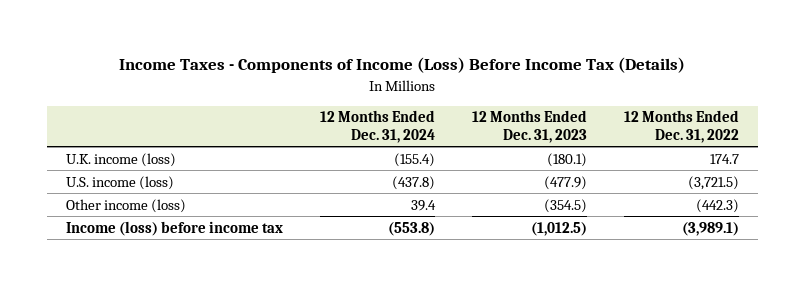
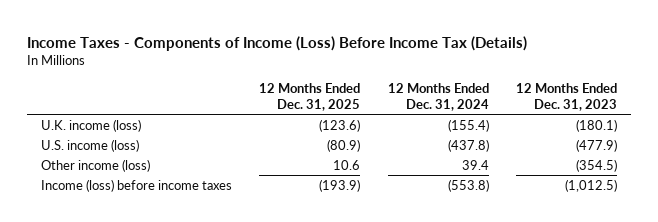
- | 12 Months Ended Dec. 31, 2024 | 12 Months Ended Dec. 31, 2023 | 12 Months Ended Dec. 31, 2022
+ | 12 Months Ended Dec. 31, 2025 | 12 Months Ended Dec. 31, 2024 | 12 Months Ended Dec. 31, 2023
- Income (loss) before income tax | (553.8) | (1,012.5) | (3,989.1)
+ Income (loss) before income taxes | (193.9) | (553.8) | (1,012.5)

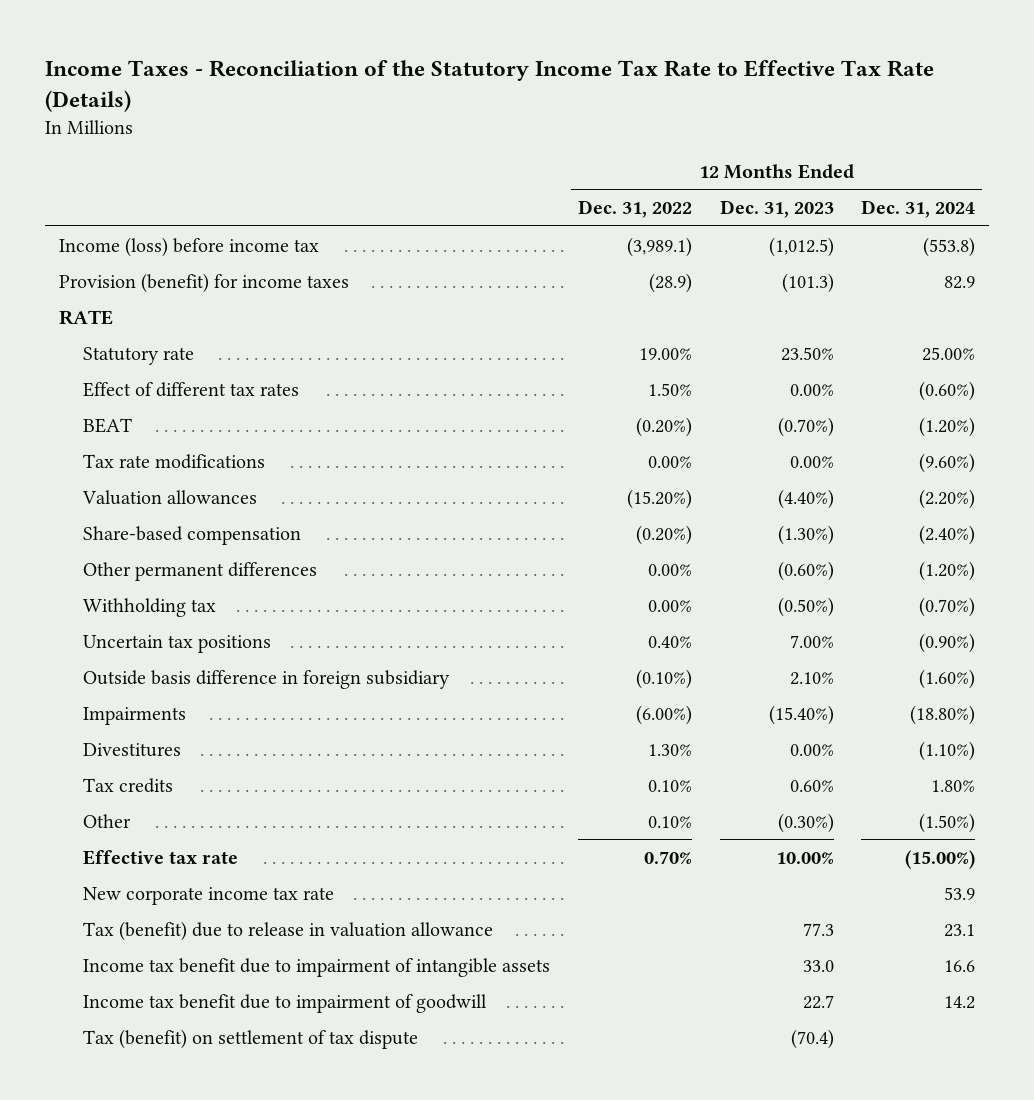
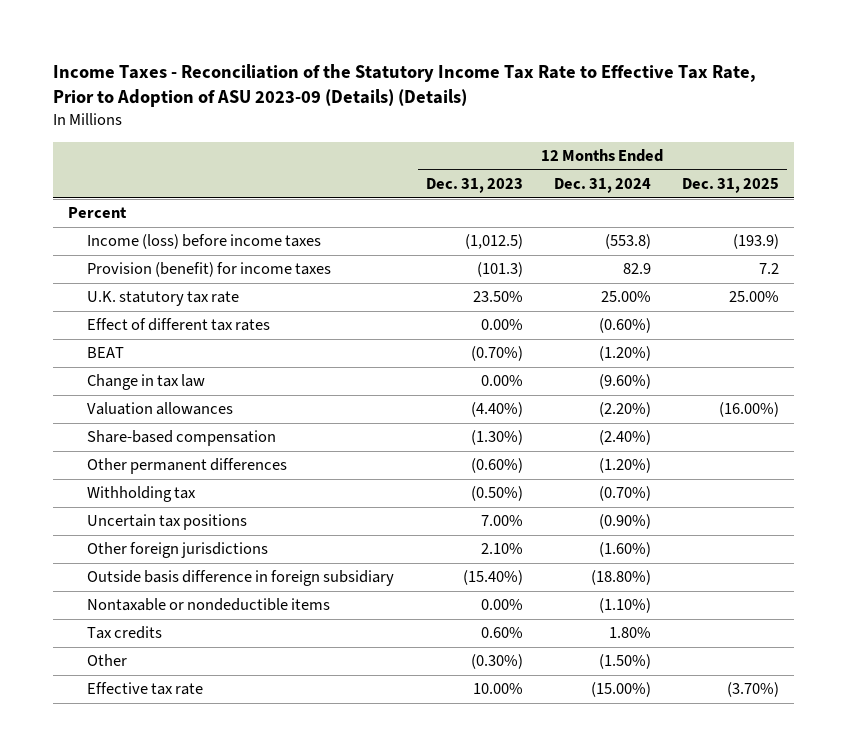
- Income Taxes - Reconciliation of the Statutory Income Tax Rate to Effective Tax Rate (Details)
+ Income Taxes - Reconciliation of the Statutory Income Tax Rate to Effective Tax Rate, Prior to Adoption of ASU 2023-09 (Details) (Details)
- | 12 Months Ended Dec. 31, 2022 | 12 Months Ended Dec. 31, 2023 | 12 Months Ended Dec. 31, 2024
+ | 12 Months Ended Dec. 31, 2023 | 12 Months Ended Dec. 31, 2024 | 12 Months Ended Dec. 31, 2025
- Income (loss) before income tax | (3,989.1) | (1,012.5) | (553.8)
+ Percent
+ Income (loss) before income taxes | (1,012.5) | (553.8) | (193.9)
- RATE
- Statutory rate | 19.00% | 23.50% | 25.00%
+ U.K. statutory tax rate | 23.50% | 25.00% | 25.00%
- Tax rate modifications | 0.00% | 0.00% | (9.60%)
+ Change in tax law | 0.00% | (9.60%) |
- Outside basis difference in foreign subsidiary | (0.10%) | 2.10% | (1.60%)
- Impairments | (6.00%) | (15.40%) | (18.80%)
- Divestitures | 1.30% | 0.00% | (1.10%)
+ Other foreign jurisdictions | 2.10% | (1.60%) |
+ Outside basis difference in foreign subsidiary | (15.40%) | (18.80%) |
+ Nontaxable or nondeductible items | 0.00% | (1.10%) |
- New corporate income tax rate | | | 53.9
- Tax (benefit) due to release in valuation allowance | | 77.3 | 23.1
- Income tax benefit due to impairment of intangible assets | | 33.0 | 16.6
- Income tax benefit due to impairment of goodwill | | 22.7 | 14.2
- Tax (benefit) on settlement of tax dispute | | (70.4) |

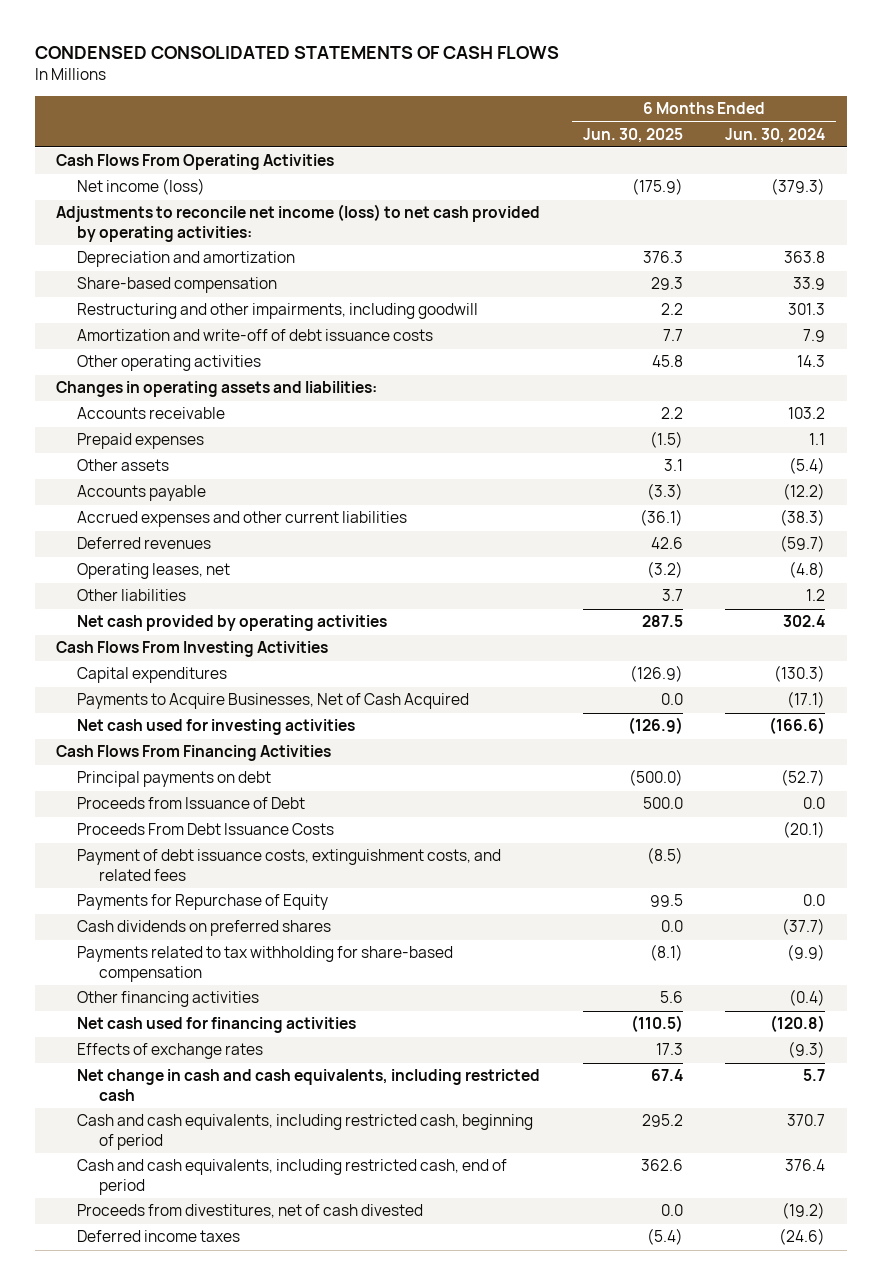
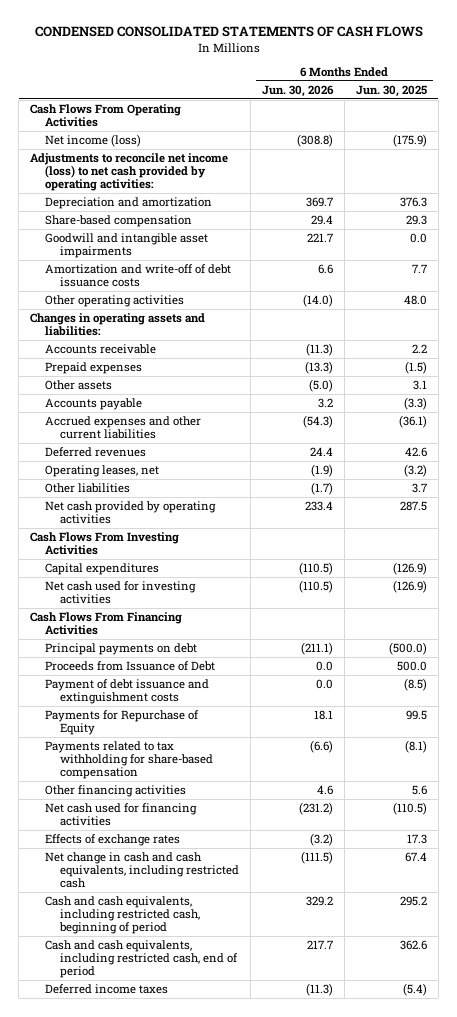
- | 6 Months Ended Jun. 30, 2025 | 6 Months Ended Jun. 30, 2024
+ | 6 Months Ended Jun. 30, 2026 | 6 Months Ended Jun. 30, 2025
- Restructuring and other impairments, including goodwill | 2.2 | 301.3
+ Goodwill and intangible asset impairments | 221.7 | 0.0
- Other operating activities | 45.8 | 14.3
+ Other operating activities | (14.0) | 48.0
- Payments to Acquire Businesses, Net of Cash Acquired | 0.0 | (17.1)
- Proceeds From Debt Issuance Costs | | (20.1)
- Payment of debt issuance costs, extinguishment costs, and related fees | (8.5) |
+ Payment of debt issuance and extinguishment costs | 0.0 | (8.5)
- Cash dividends on preferred shares | 0.0 | (37.7)
- Proceeds from divestitures, net of cash divested | 0.0 | (19.2)

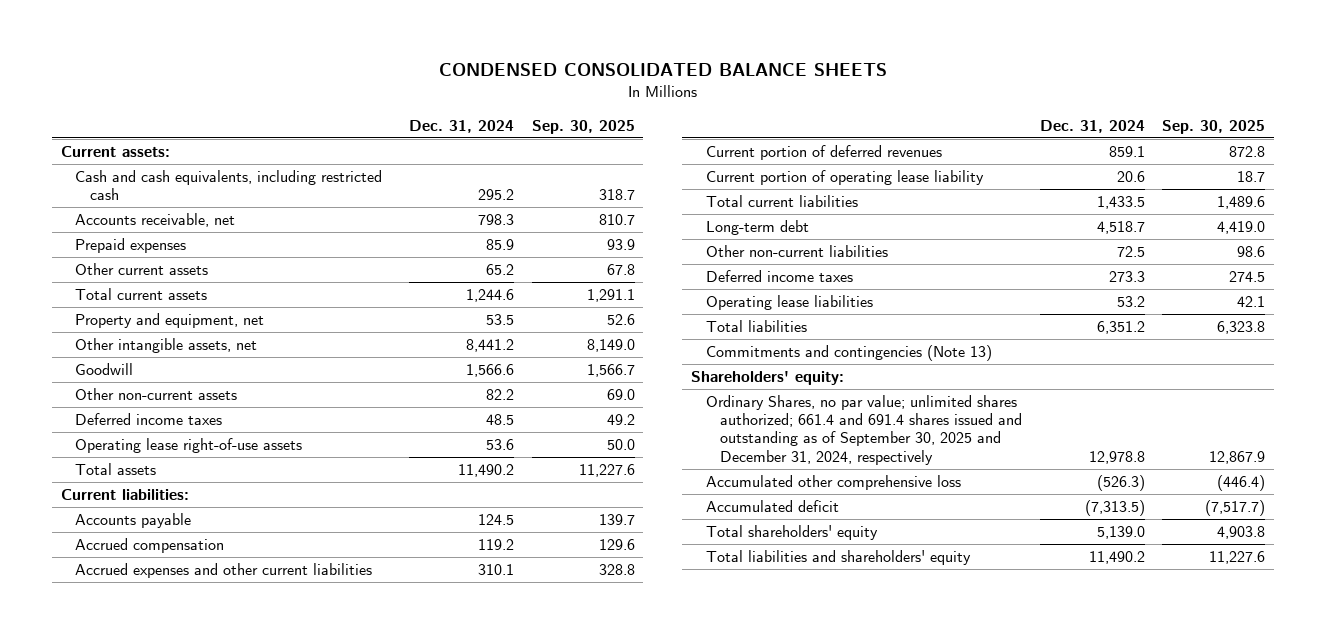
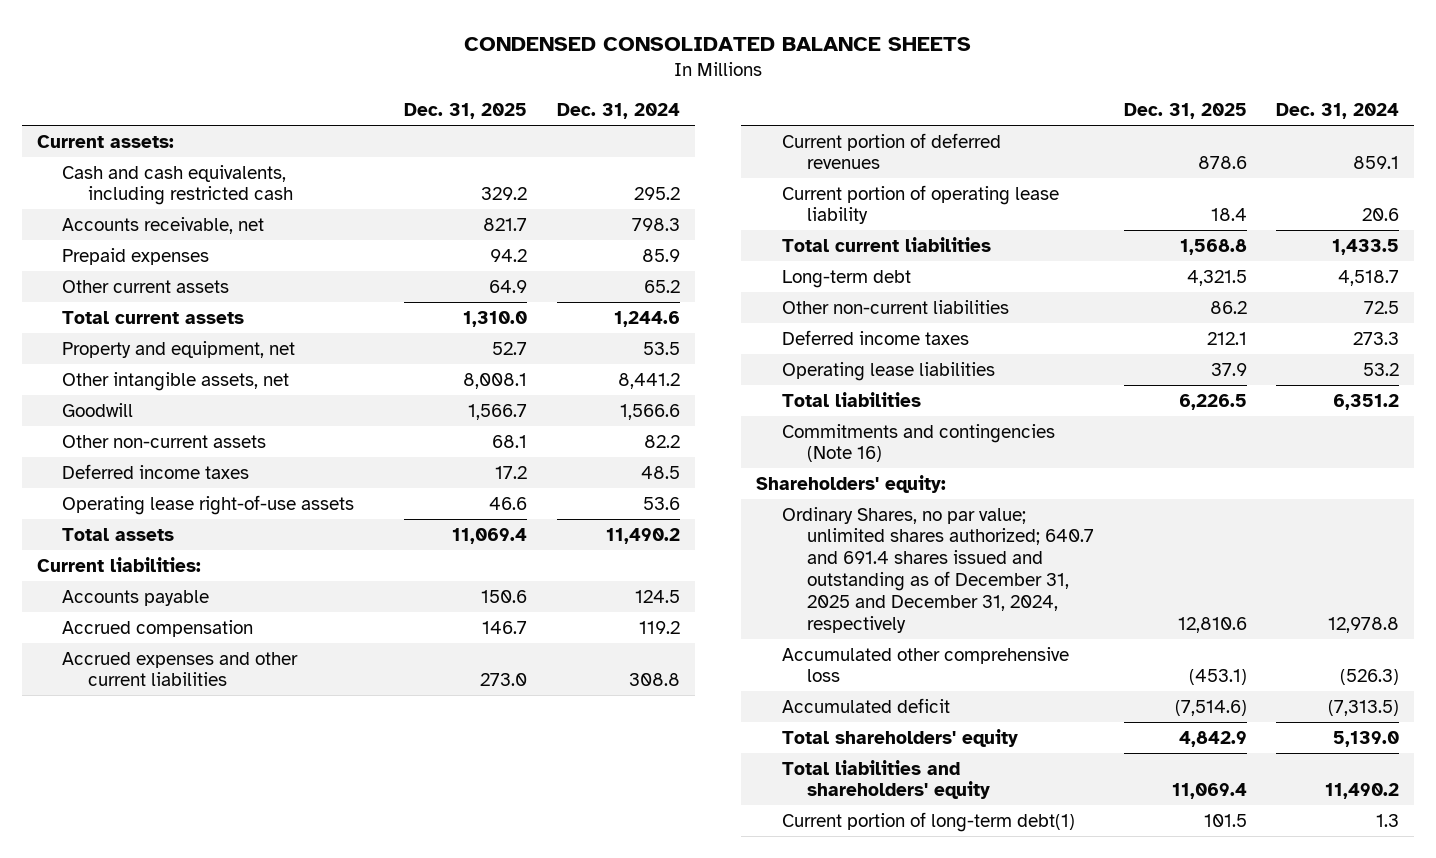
- | Dec. 31, 2024 | Sep. 30, 2025
+ | Dec. 31, 2025 | Dec. 31, 2024
- Accrued expenses and other current liabilities | 310.1 | 328.8
+ Accrued expenses and other current liabilities | 273.0 | 308.8
- Commitments and contingencies (Note 13)
+ Commitments and contingencies (Note 16)
- Ordinary Shares, no par value; unlimited shares authorized; 661.4 and 691.4 shares issued and outstanding as of September 30, 2025 and December 31, 2024, respectively | 12,978.8 | 12,867.9
+ Ordinary Shares, no par value; unlimited shares authorized; 640.7 and 691.4 shares issued and outstanding as of December 31, 2025 and December 31, 2024, respectively | 12,810.6 | 12,978.8
+ Current portion of long-term debt(1) | 101.5 | 1.3

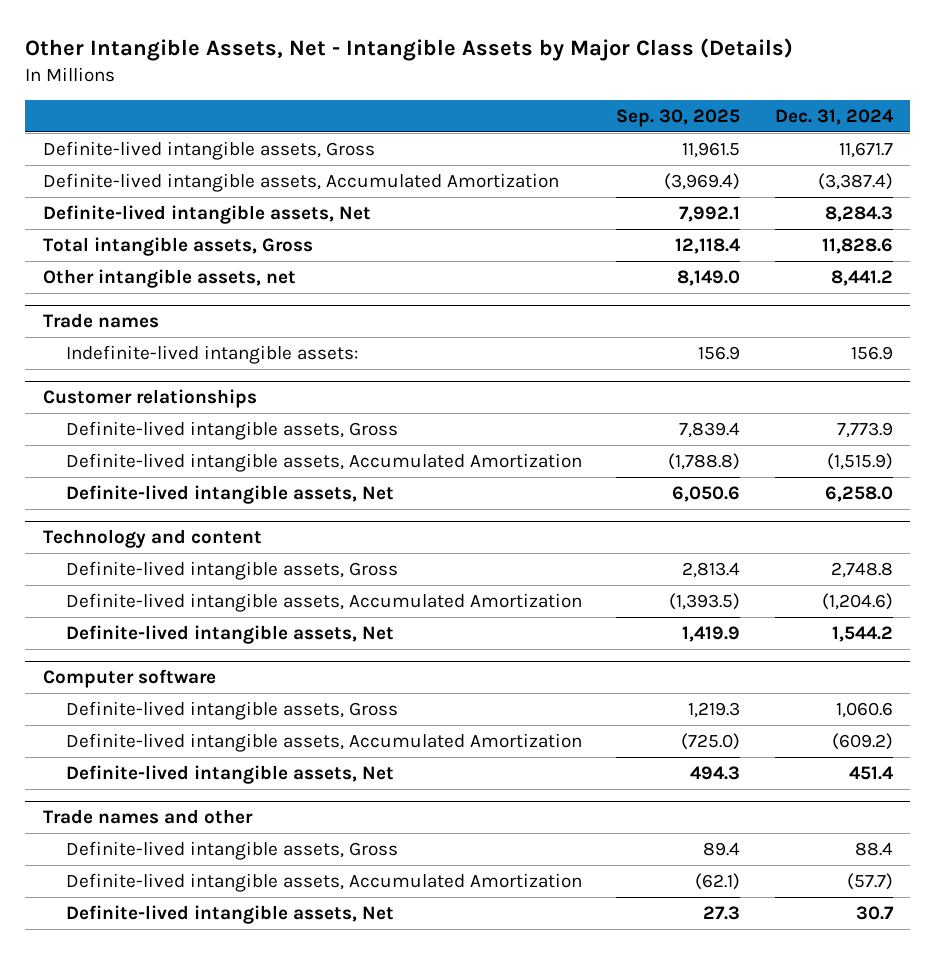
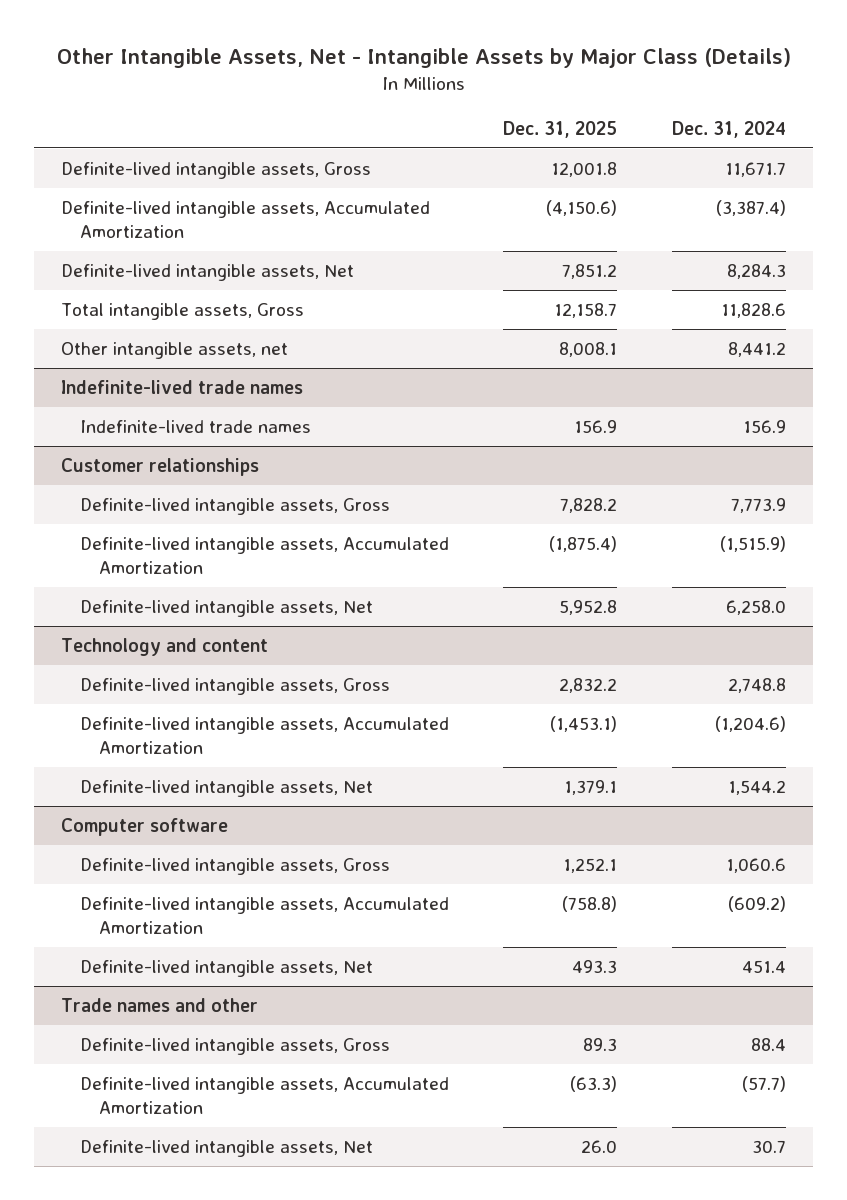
- | Sep. 30, 2025 | Dec. 31, 2024
+ | Dec. 31, 2025 | Dec. 31, 2024
- Trade names
- Indefinite-lived intangible assets: | 156.9 | 156.9
+ Indefinite-lived trade names
+ Indefinite-lived trade names | 156.9 | 156.9

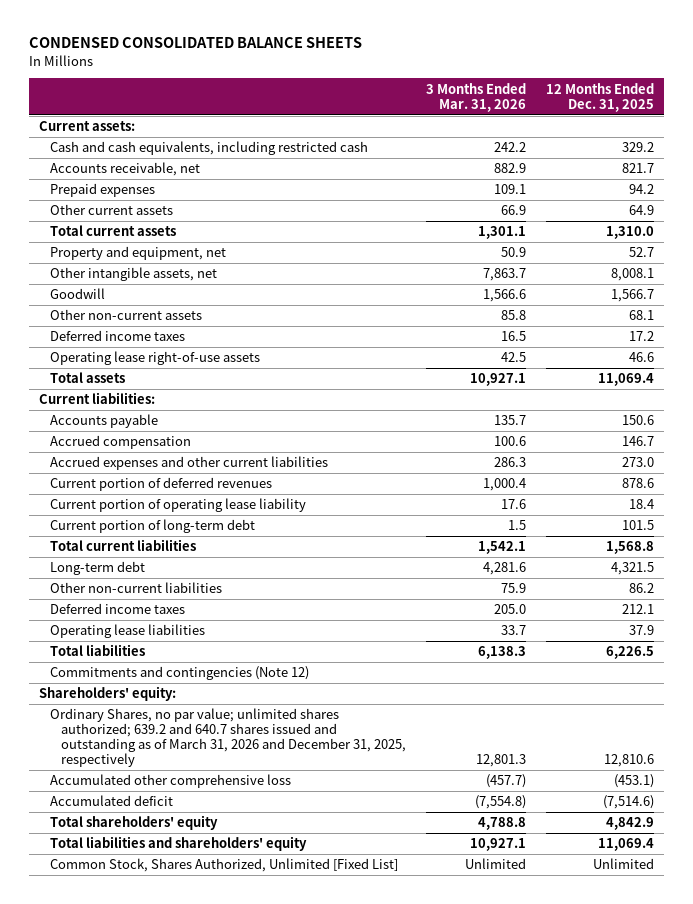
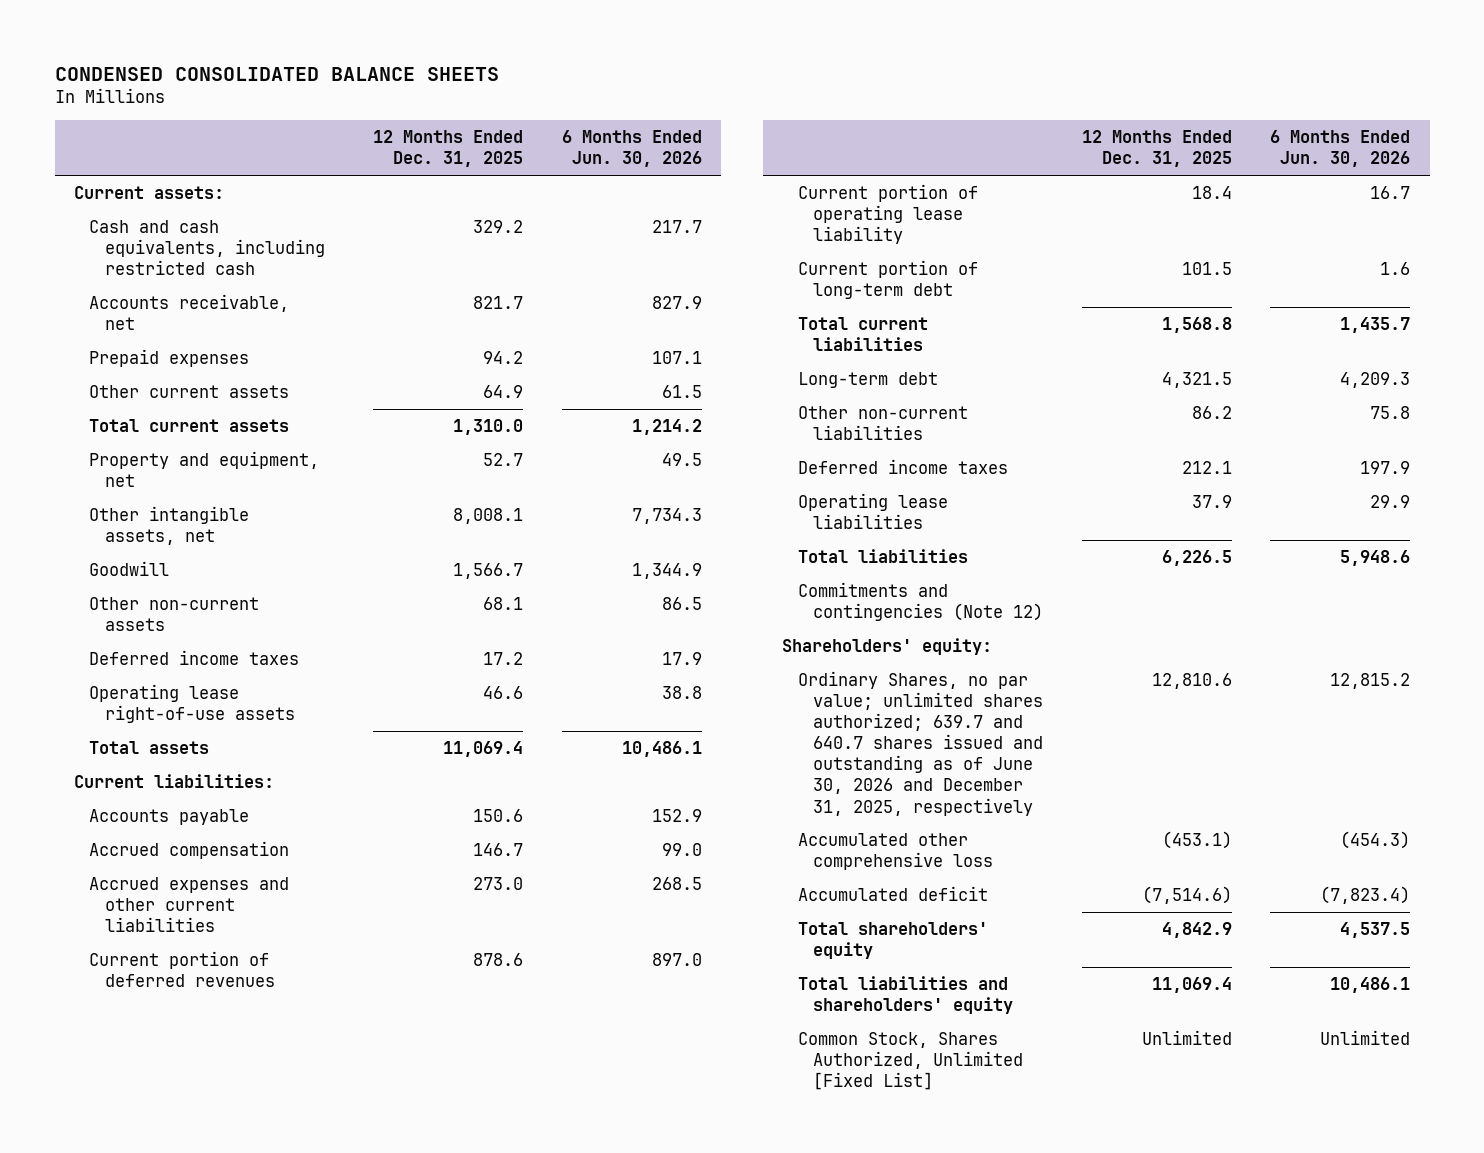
- | 3 Months Ended Mar. 31, 2026 | 12 Months Ended Dec. 31, 2025
+ | 12 Months Ended Dec. 31, 2025 | 6 Months Ended Jun. 30, 2026
- Ordinary Shares, no par value; unlimited shares authorized; 639.2 and 640.7 shares issued and outstanding as of March 31, 2026 and December 31, 2025, respectively | 12,801.3 | 12,810.6
+ Ordinary Shares, no par value; unlimited shares authorized; 639.7 and 640.7 shares issued and outstanding as of June 30, 2026 and December 31, 2025, respectively | 12,810.6 | 12,815.2

